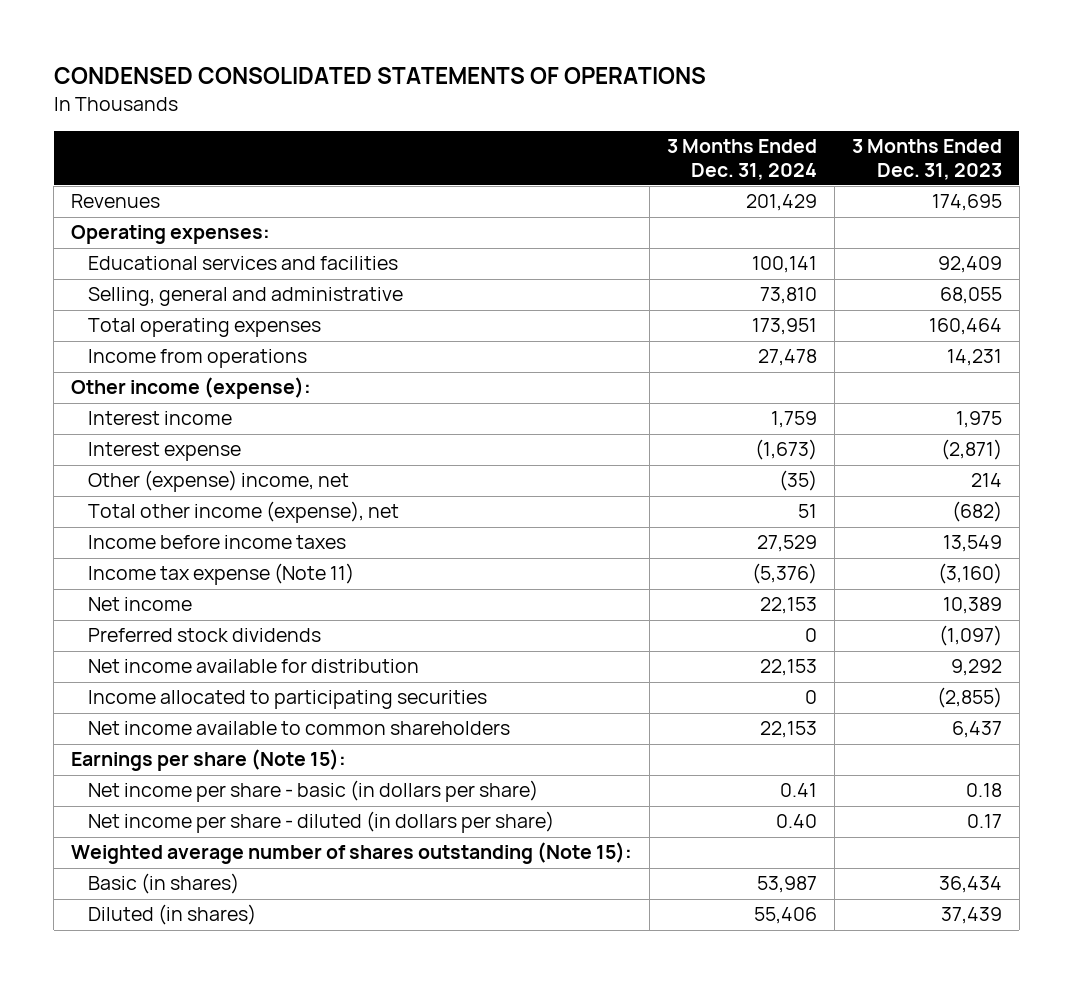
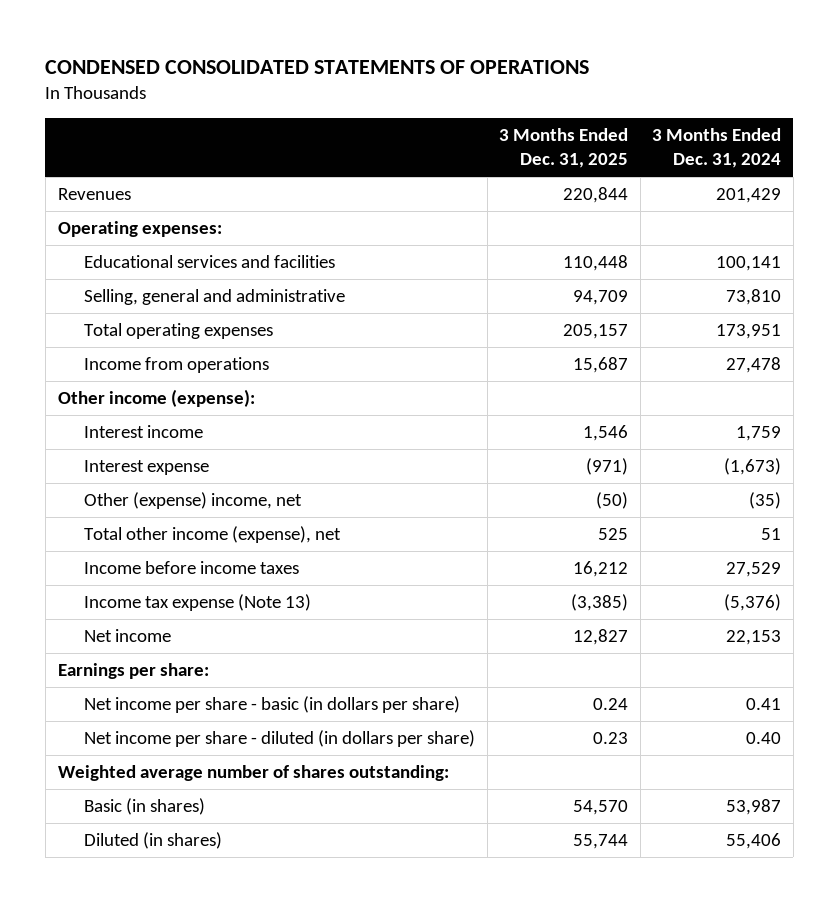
- | 3 Months Ended Dec. 31, 2024 | 3 Months Ended Dec. 31, 2023
+ | 3 Months Ended Dec. 31, 2025 | 3 Months Ended Dec. 31, 2024
- Income tax expense (Note 11) | (5,376) | (3,160)
+ Income tax expense (Note 13) | (3,385) | (5,376)
- Preferred stock dividends | 0 | (1,097)
- Net income available for distribution | 22,153 | 9,292
- Income allocated to participating securities | 0 | (2,855)
- Net income available to common shareholders | 22,153 | 6,437
- Earnings per share (Note 15):
+ Earnings per share:
- Weighted average number of shares outstanding (Note 15):
+ Weighted average number of shares outstanding:

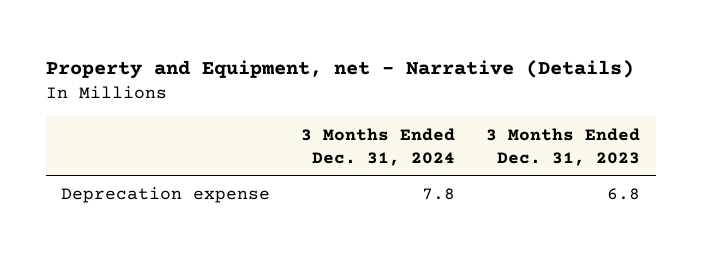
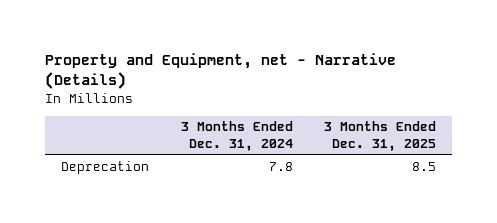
- | 3 Months Ended Dec. 31, 2024 | 3 Months Ended Dec. 31, 2023
+ | 3 Months Ended Dec. 31, 2024 | 3 Months Ended Dec. 31, 2025
- Deprecation expense | 7.8 | 6.8
+ Deprecation | 7.8 | 8.5

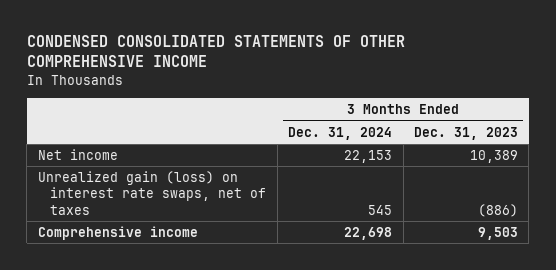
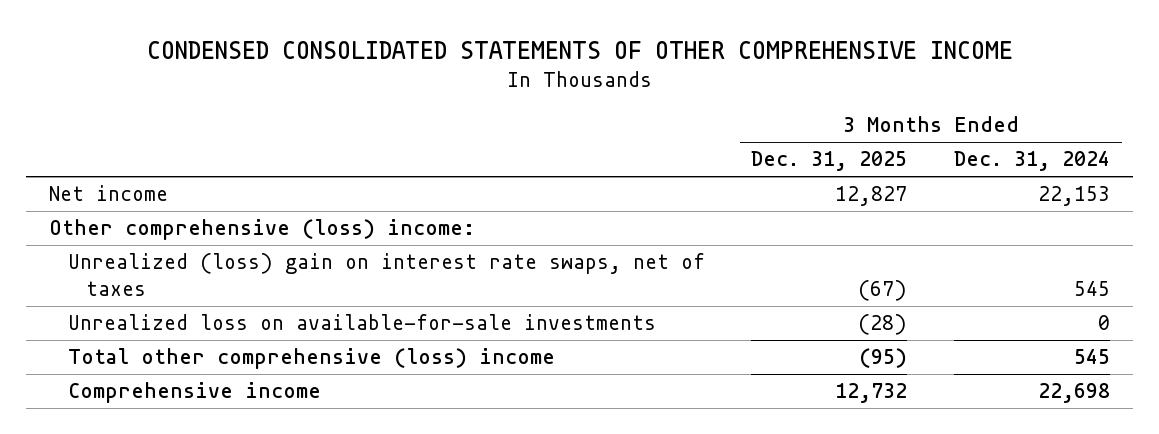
- | 3 Months Ended Dec. 31, 2024 | 3 Months Ended Dec. 31, 2023
+ | 3 Months Ended Dec. 31, 2025 | 3 Months Ended Dec. 31, 2024
- Unrealized gain (loss) on interest rate swaps, net of taxes | 545 | (886)
+ Other comprehensive (loss) income:
+ Unrealized (loss) gain on interest rate swaps, net of taxes | (67) | 545
+ Unrealized loss on available-for-sale investments | (28) | 0
+ Total other comprehensive (loss) income | (95) | 545

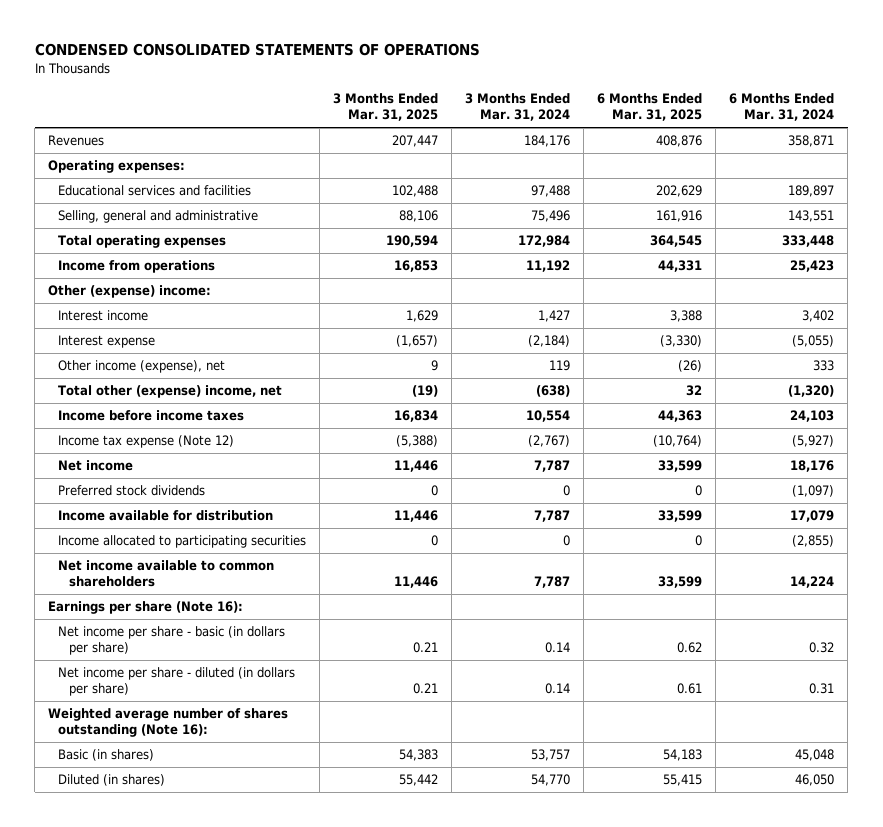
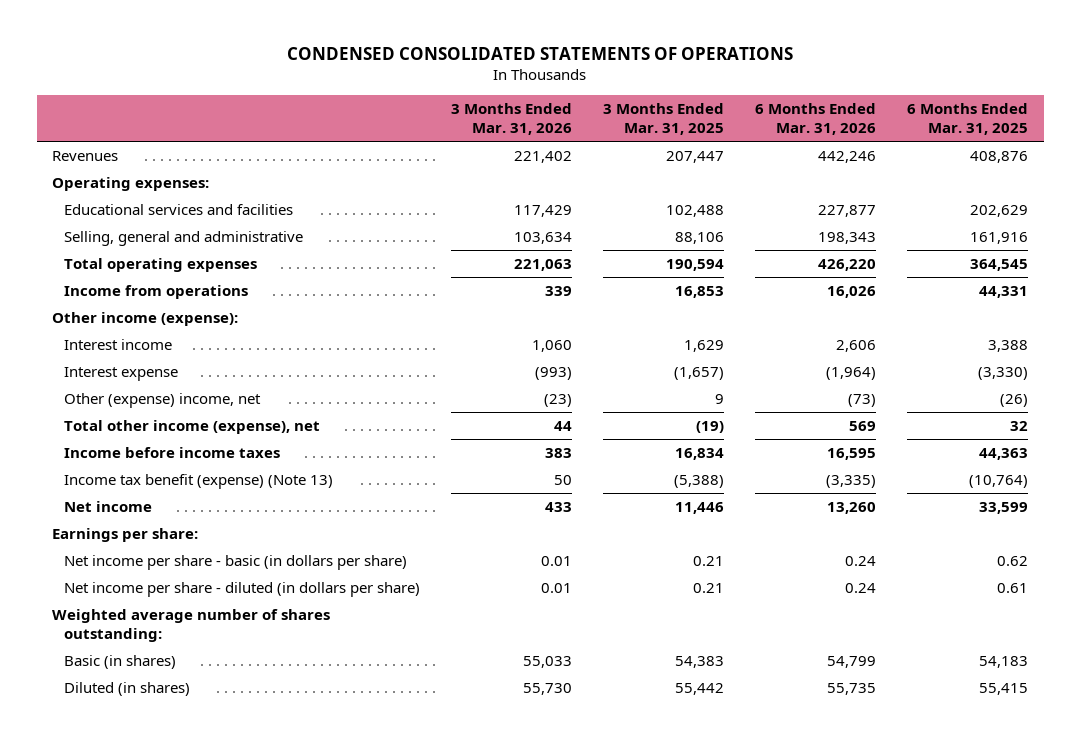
- | 3 Months Ended Mar. 31, 2025 | 3 Months Ended Mar. 31, 2024 | 6 Months Ended Mar. 31, 2025 | 6 Months Ended Mar. 31, 2024
+ | 3 Months Ended Mar. 31, 2026 | 3 Months Ended Mar. 31, 2025 | 6 Months Ended Mar. 31, 2026 | 6 Months Ended Mar. 31, 2025
- Other (expense) income:
+ Other income (expense):
- Other income (expense), net | 9 | 119 | (26) | 333
- Total other (expense) income, net | (19) | (638) | 32 | (1,320)
+ Other (expense) income, net | (23) | 9 | (73) | (26)
+ Total other income (expense), net | 44 | (19) | 569 | 32
- Income tax expense (Note 12) | (5,388) | (2,767) | (10,764) | (5,927)
+ Income tax benefit (expense) (Note 13) | 50 | (5,388) | (3,335) | (10,764)
- Preferred stock dividends | 0 | 0 | 0 | (1,097)
- Income available for distribution | 11,446 | 7,787 | 33,599 | 17,079
- Income allocated to participating securities | 0 | 0 | 0 | (2,855)
- Net income available to common shareholders | 11,446 | 7,787 | 33,599 | 14,224
- Earnings per share (Note 16):
+ Earnings per share:
- Weighted average number of shares outstanding (Note 16):
+ Weighted average number of shares outstanding:

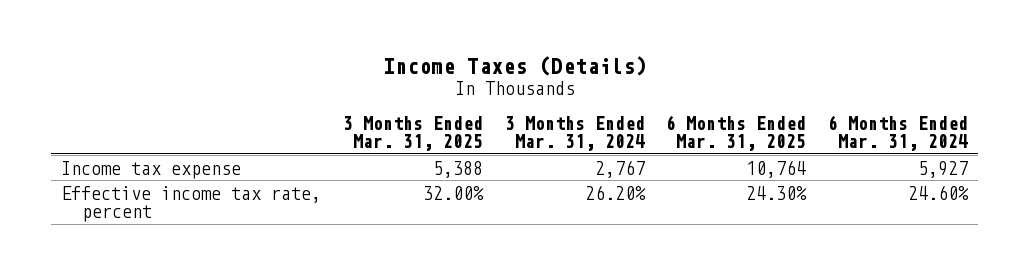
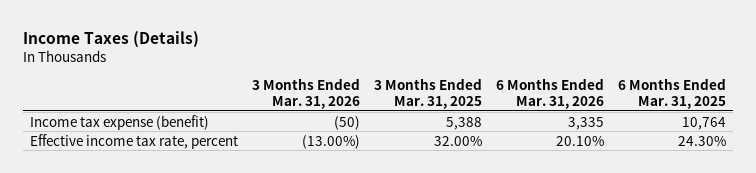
- | 3 Months Ended Mar. 31, 2025 | 3 Months Ended Mar. 31, 2024 | 6 Months Ended Mar. 31, 2025 | 6 Months Ended Mar. 31, 2024
+ | 3 Months Ended Mar. 31, 2026 | 3 Months Ended Mar. 31, 2025 | 6 Months Ended Mar. 31, 2026 | 6 Months Ended Mar. 31, 2025
- Income tax expense | 5,388 | 2,767 | 10,764 | 5,927
+ Income tax expense (benefit) | (50) | 5,388 | 3,335 | 10,764

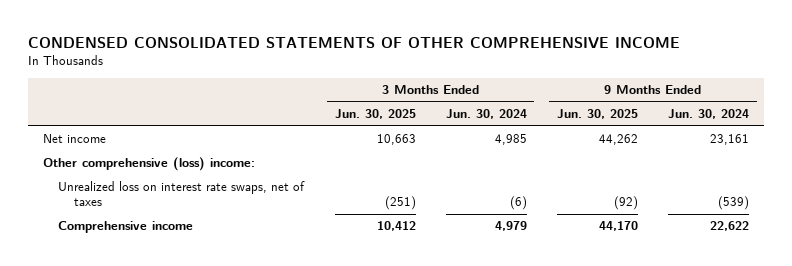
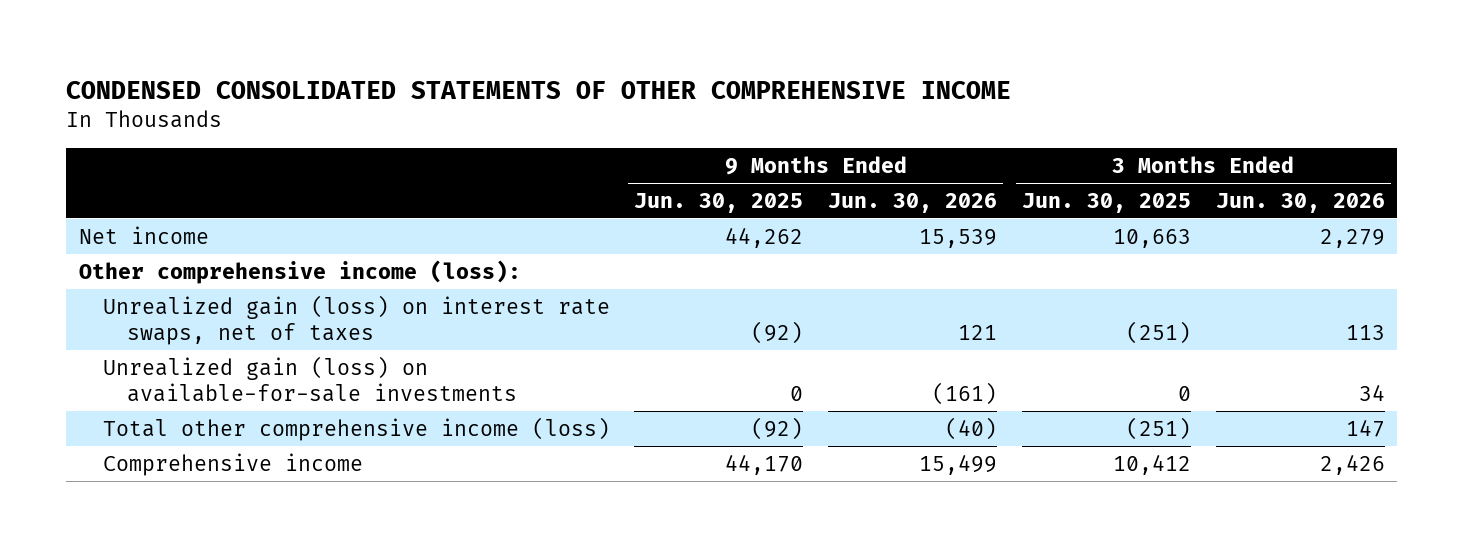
- | 3 Months Ended Jun. 30, 2025 | 3 Months Ended Jun. 30, 2024 | 9 Months Ended Jun. 30, 2025 | 9 Months Ended Jun. 30, 2024
+ | 9 Months Ended Jun. 30, 2025 | 9 Months Ended Jun. 30, 2026 | 3 Months Ended Jun. 30, 2025 | 3 Months Ended Jun. 30, 2026
- Other comprehensive (loss) income:
- Unrealized loss on interest rate swaps, net of taxes | (251) | (6) | (92) | (539)
+ Other comprehensive income (loss):
+ Unrealized gain (loss) on interest rate swaps, net of taxes | (92) | 121 | (251) | 113
+ Unrealized gain (loss) on available-for-sale investments | 0 | (161) | 0 | 34
+ Total other comprehensive income (loss) | (92) | (40) | (251) | 147

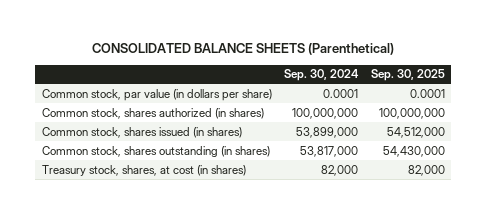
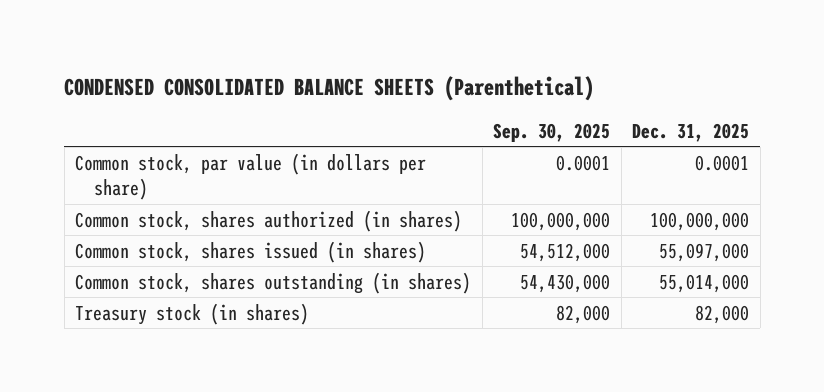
- CONSOLIDATED BALANCE SHEETS (Parenthetical)
+ CONDENSED CONSOLIDATED BALANCE SHEETS (Parenthetical)
- | Sep. 30, 2024 | Sep. 30, 2025
+ | Sep. 30, 2025 | Dec. 31, 2025
- Treasury stock, shares, at cost (in shares) | 82,000 | 82,000
+ Treasury stock (in shares) | 82,000 | 82,000

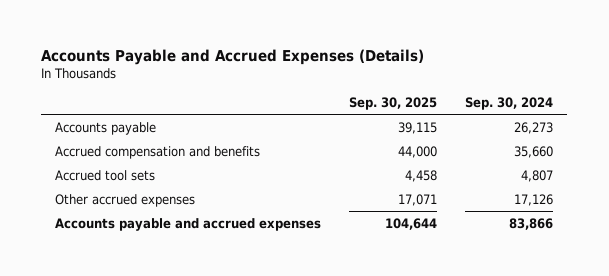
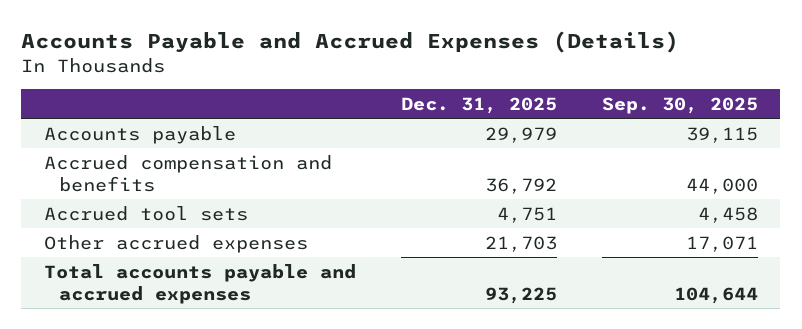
- | Sep. 30, 2025 | Sep. 30, 2024
+ | Dec. 31, 2025 | Sep. 30, 2025
- Accounts payable and accrued expenses | 104,644 | 83,866
+ Total accounts payable and accrued expenses | 93,225 | 104,644

